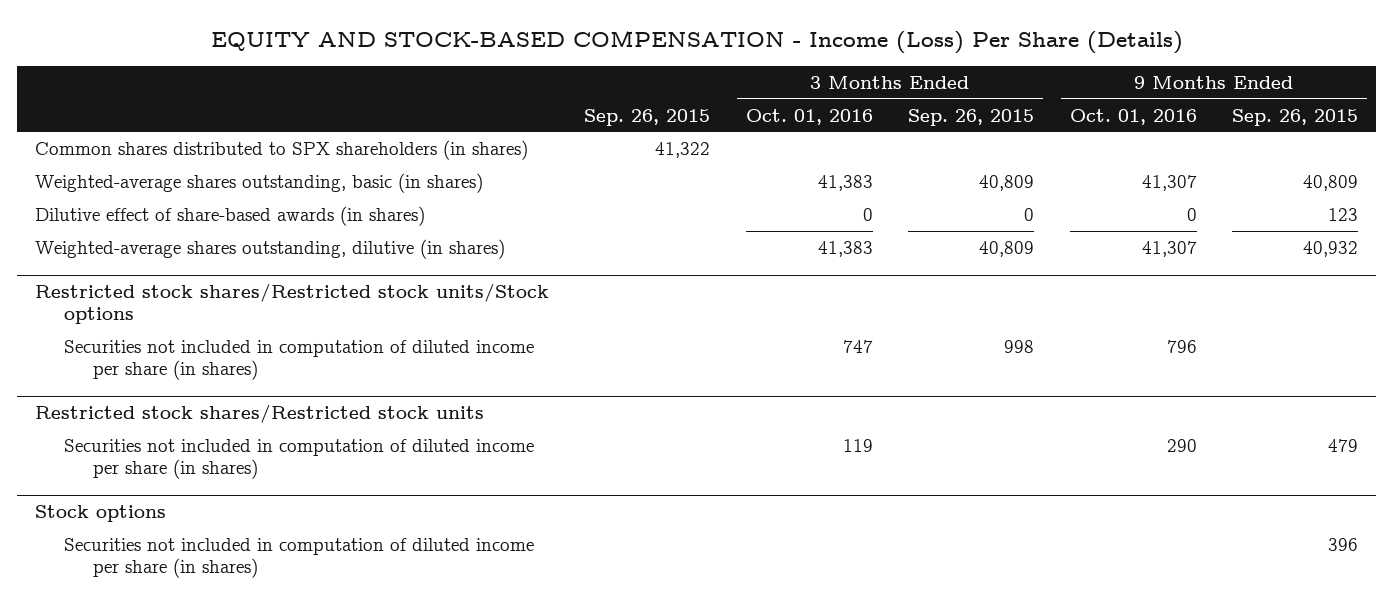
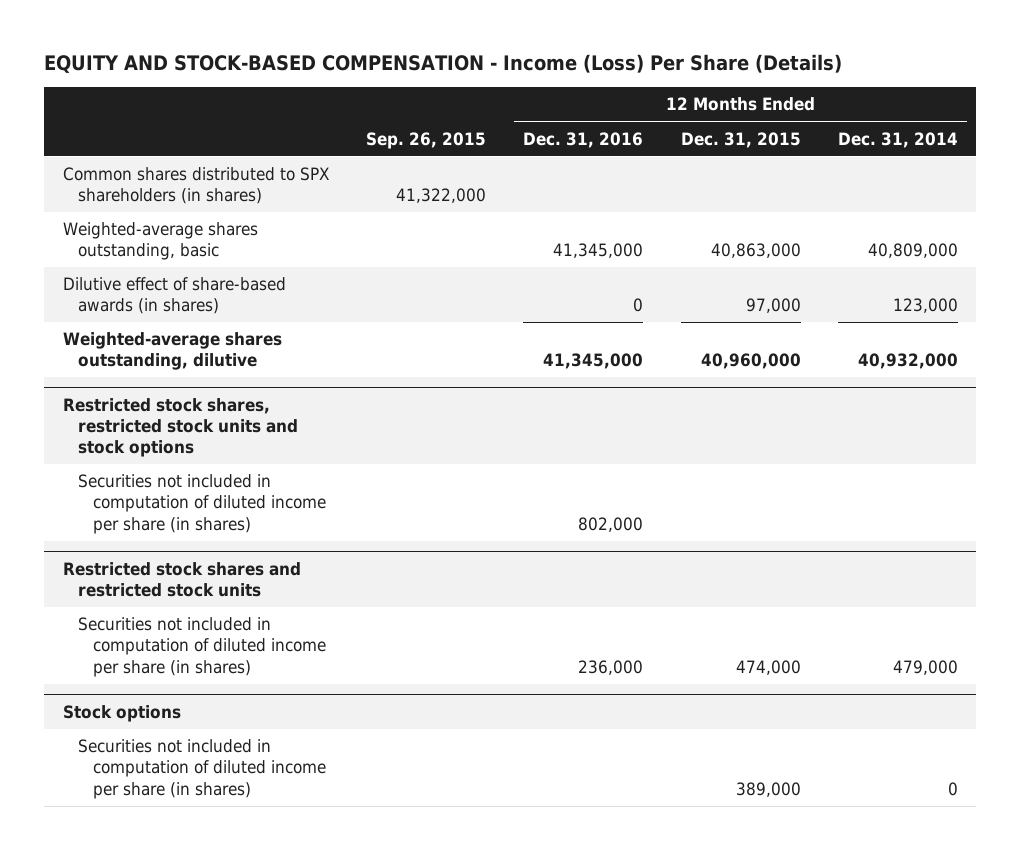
- | Sep. 26, 2015 | 3 Months Ended Oct. 01, 2016 | 3 Months Ended Sep. 26, 2015 | 9 Months Ended Oct. 01, 2016 | 9 Months Ended Sep. 26, 2015
+ | Sep. 26, 2015 | 12 Months Ended Dec. 31, 2016 | 12 Months Ended Dec. 31, 2015 | 12 Months Ended Dec. 31, 2014
- Common shares distributed to SPX shareholders (in shares) | 41,322 | | | |
- Weighted-average shares outstanding, basic (in shares) | | 41,383 | 40,809 | 41,307 | 40,809
+ Common shares distributed to SPX shareholders (in shares) | 41,322,000 | | |
+ Weighted-average shares outstanding, basic | | 41,345,000 | 40,863,000 | 40,809,000
- Weighted-average shares outstanding, dilutive (in shares) | | 41,383 | 40,809 | 41,307 | 40,932
- Restricted stock shares/Restricted stock units/Stock options
+ Weighted-average shares outstanding, dilutive | | 41,345,000 | 40,960,000 | 40,932,000
+ Restricted stock shares, restricted stock units and stock options
- Restricted stock shares/Restricted stock units
+ Restricted stock shares and restricted stock units

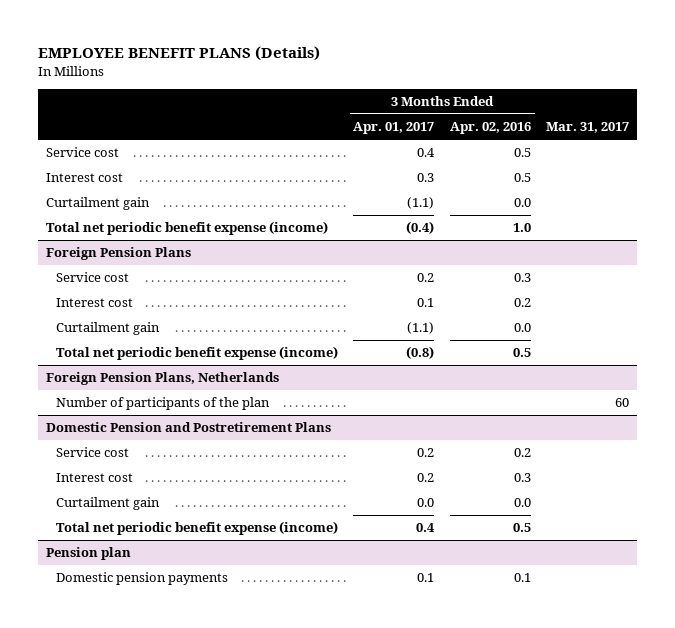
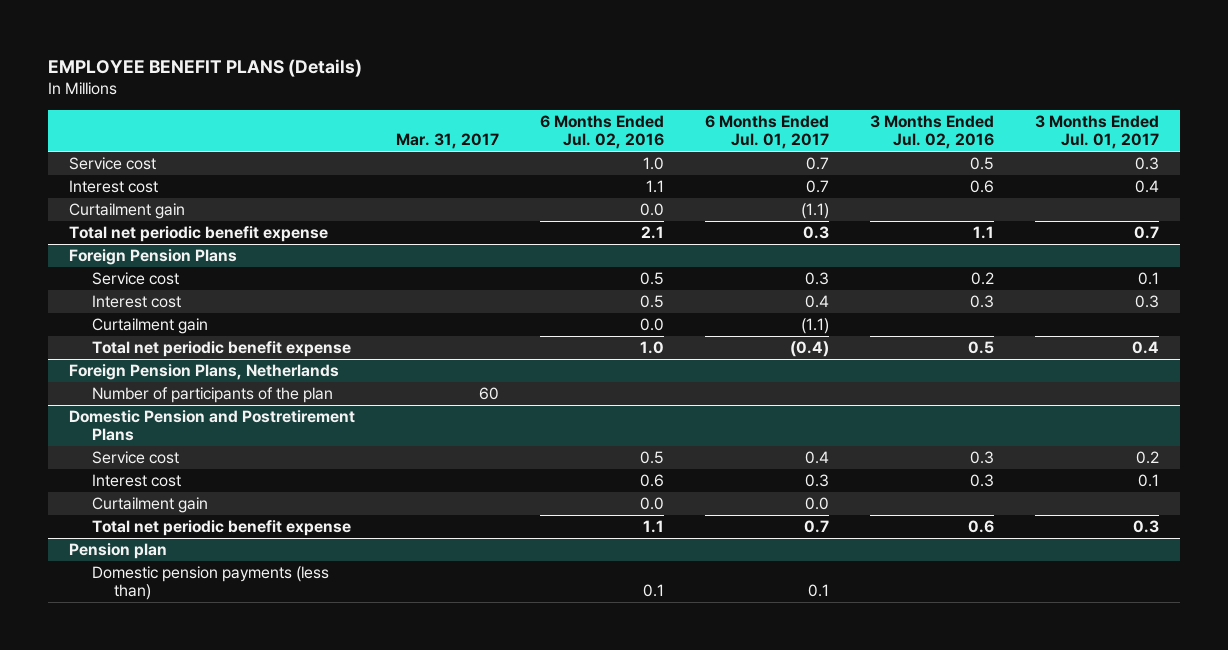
- | 3 Months Ended Apr. 01, 2017 | 3 Months Ended Apr. 02, 2016 | Mar. 31, 2017
+ | Mar. 31, 2017 | 6 Months Ended Jul. 02, 2016 | 6 Months Ended Jul. 01, 2017 | 3 Months Ended Jul. 02, 2016 | 3 Months Ended Jul. 01, 2017
- Total net periodic benefit expense (income) | (0.4) | 1.0 |
+ Total net periodic benefit expense | | 2.1 | 0.3 | 1.1 | 0.7
@ Foreign Pension Plans
- Total net periodic benefit expense (income) | (0.8) | 0.5 |
+ Total net periodic benefit expense | | 1.0 | (0.4) | 0.5 | 0.4
@ Domestic Pension and Postretirement Plans
- Total net periodic benefit expense (income) | 0.4 | 0.5 |
+ Total net periodic benefit expense | | 1.1 | 0.7 | 0.6 | 0.3
@ Pension plan
- Domestic pension payments | 0.1 | 0.1 |
+ Domestic pension payments (less than) | | 0.1 | 0.1 | |

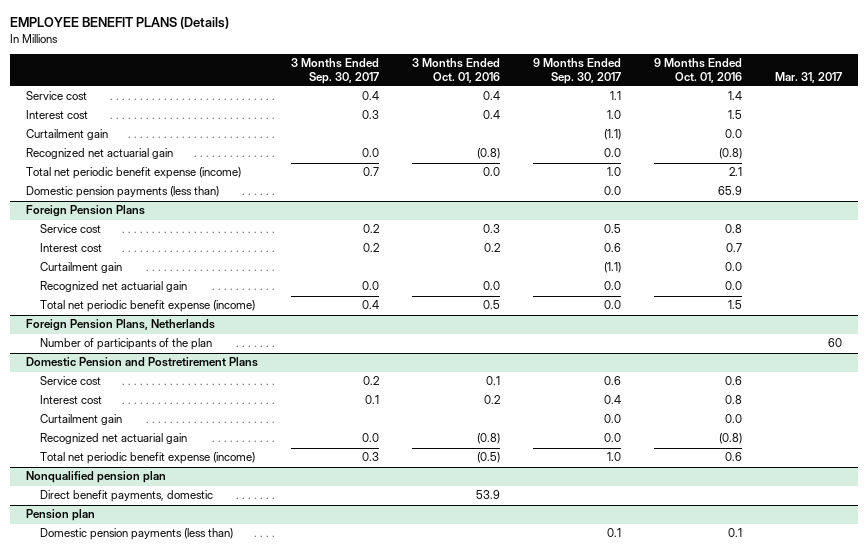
- | Mar. 31, 2017 | 6 Months Ended Jul. 02, 2016 | 6 Months Ended Jul. 01, 2017 | 3 Months Ended Jul. 02, 2016 | 3 Months Ended Jul. 01, 2017
+ | 3 Months Ended Sep. 30, 2017 | 3 Months Ended Oct. 01, 2016 | 9 Months Ended Sep. 30, 2017 | 9 Months Ended Oct. 01, 2016 | Mar. 31, 2017
- Total net periodic benefit expense | | 2.1 | 0.3 | 1.1 | 0.7
+ Recognized net actuarial gain | 0.0 | (0.8) | 0.0 | (0.8) |
+ Total net periodic benefit expense (income) | 0.7 | 0.0 | 1.0 | 2.1 |
+ Domestic pension payments (less than) | | | 0.0 | 65.9 |
@ Foreign Pension Plans
- Total net periodic benefit expense | | 1.0 | (0.4) | 0.5 | 0.4
+ Recognized net actuarial gain | 0.0 | 0.0 | 0.0 | 0.0 |
+ Total net periodic benefit expense (income) | 0.4 | 0.5 | 0.0 | 1.5 |
@ Domestic Pension and Postretirement Plans
- Total net periodic benefit expense | | 1.1 | 0.7 | 0.6 | 0.3
+ Recognized net actuarial gain | 0.0 | (0.8) | 0.0 | (0.8) |
+ Total net periodic benefit expense (income) | 0.3 | (0.5) | 1.0 | 0.6 |
+ Nonqualified pension plan
+ Direct benefit payments, domestic | | 53.9 | | |

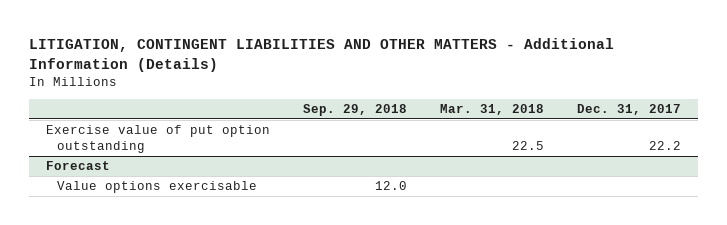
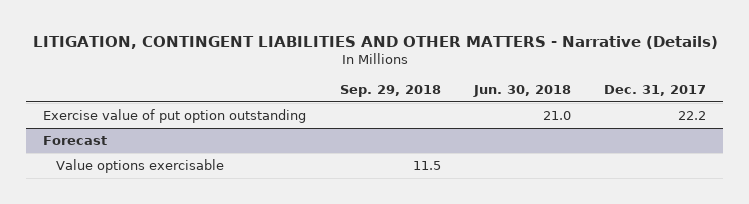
- LITIGATION, CONTINGENT LIABILITIES AND OTHER MATTERS - Additional Information (Details)
+ LITIGATION, CONTINGENT LIABILITIES AND OTHER MATTERS - Narrative (Details)
- | Sep. 29, 2018 | Mar. 31, 2018 | Dec. 31, 2017
+ | Sep. 29, 2018 | Jun. 30, 2018 | Dec. 31, 2017
@ Forecast
- Value options exercisable | 12.0 | |
+ Value options exercisable | 11.5 | |

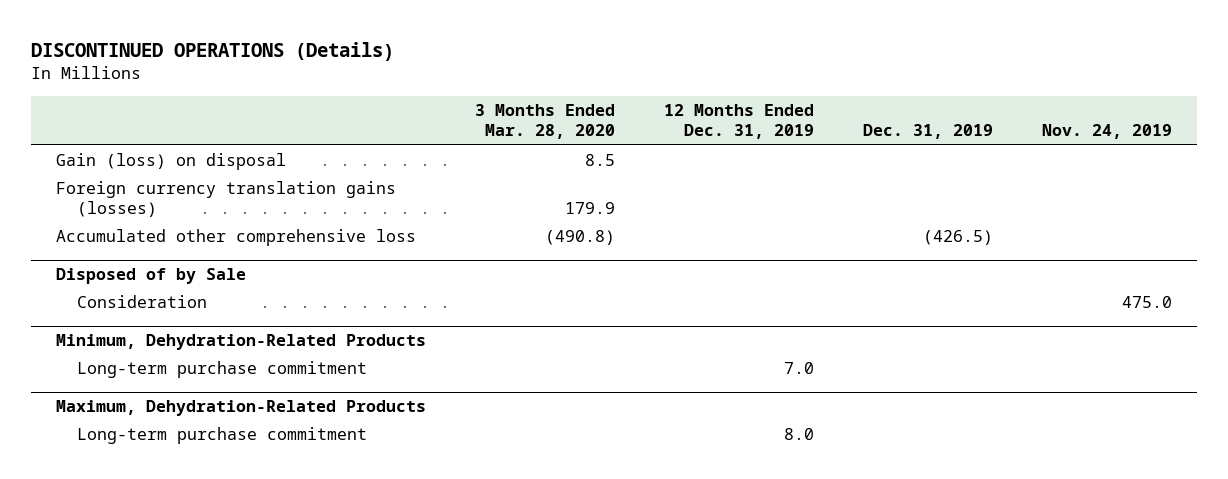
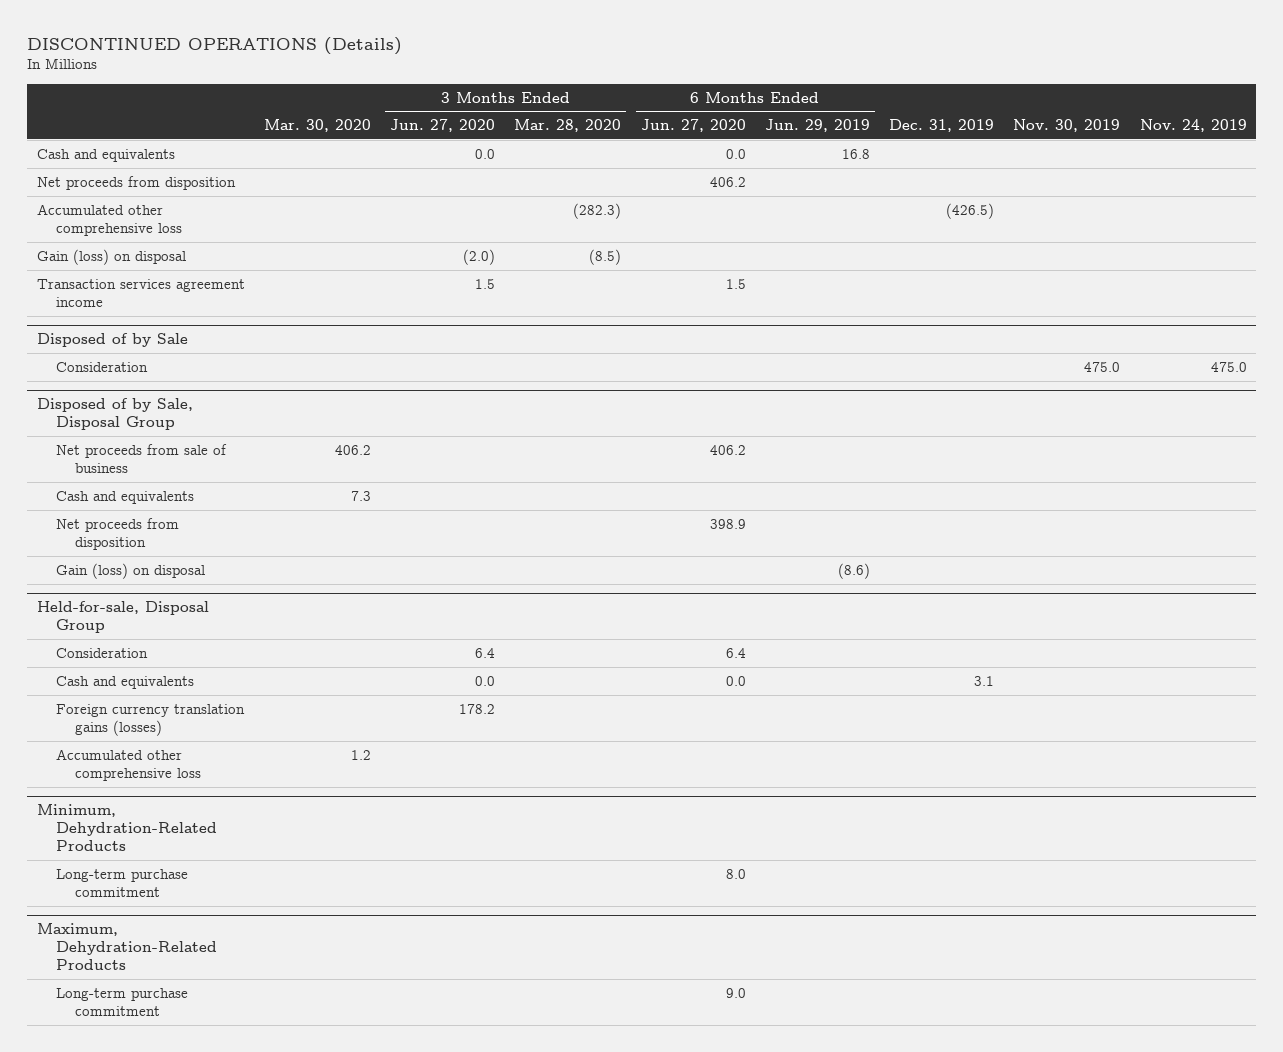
- | 3 Months Ended Mar. 28, 2020 | 12 Months Ended Dec. 31, 2019 | Dec. 31, 2019 | Nov. 24, 2019
+ | Mar. 30, 2020 | 3 Months Ended Jun. 27, 2020 | 3 Months Ended Mar. 28, 2020 | 6 Months Ended Jun. 27, 2020 | 6 Months Ended Jun. 29, 2019 | Dec. 31, 2019 | Nov. 30, 2019 | Nov. 24, 2019
- Gain (loss) on disposal | 8.5 | | |
- Foreign currency translation gains (losses) | 179.9 | | |
- Accumulated other comprehensive loss | (490.8) | | (426.5) |
+ Cash and equivalents | | 0.0 | | 0.0 | 16.8 | | |
+ Net proceeds from disposition | | | | 406.2 | | | |
+ Accumulated other comprehensive loss | | | (282.3) | | | (426.5) | |
+ Gain (loss) on disposal | | (2.0) | (8.5) | | | | |
+ Transaction services agreement income | | 1.5 | | 1.5 | | | |
+ Disposed of by Sale, Disposal Group
+ Net proceeds from sale of business | 406.2 | | | 406.2 | | | |
+ Cash and equivalents | 7.3 | | | | | | |
+ Net proceeds from disposition | | | | 398.9 | | | |
+ Gain (loss) on disposal | | | | | (8.6) | | |
+ Held-for-sale, Disposal Group
+ Consideration | | 6.4 | | 6.4 | | | |
+ Cash and equivalents | | 0.0 | | 0.0 | | 3.1 | |
+ Foreign currency translation gains (losses) | | 178.2 | | | | | |
+ Accumulated other comprehensive loss | 1.2 | | | | | | |

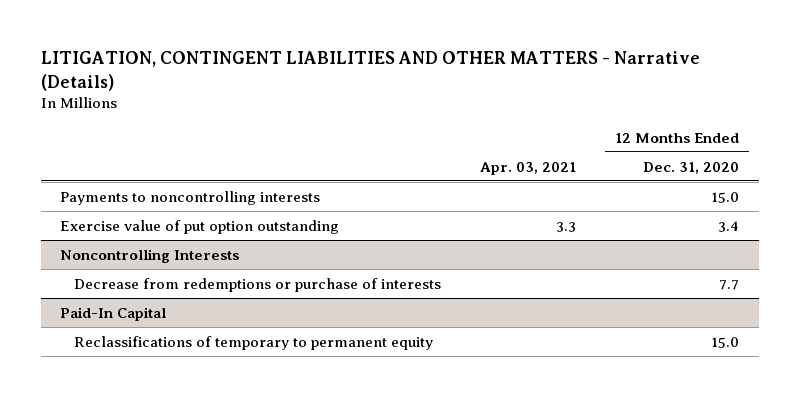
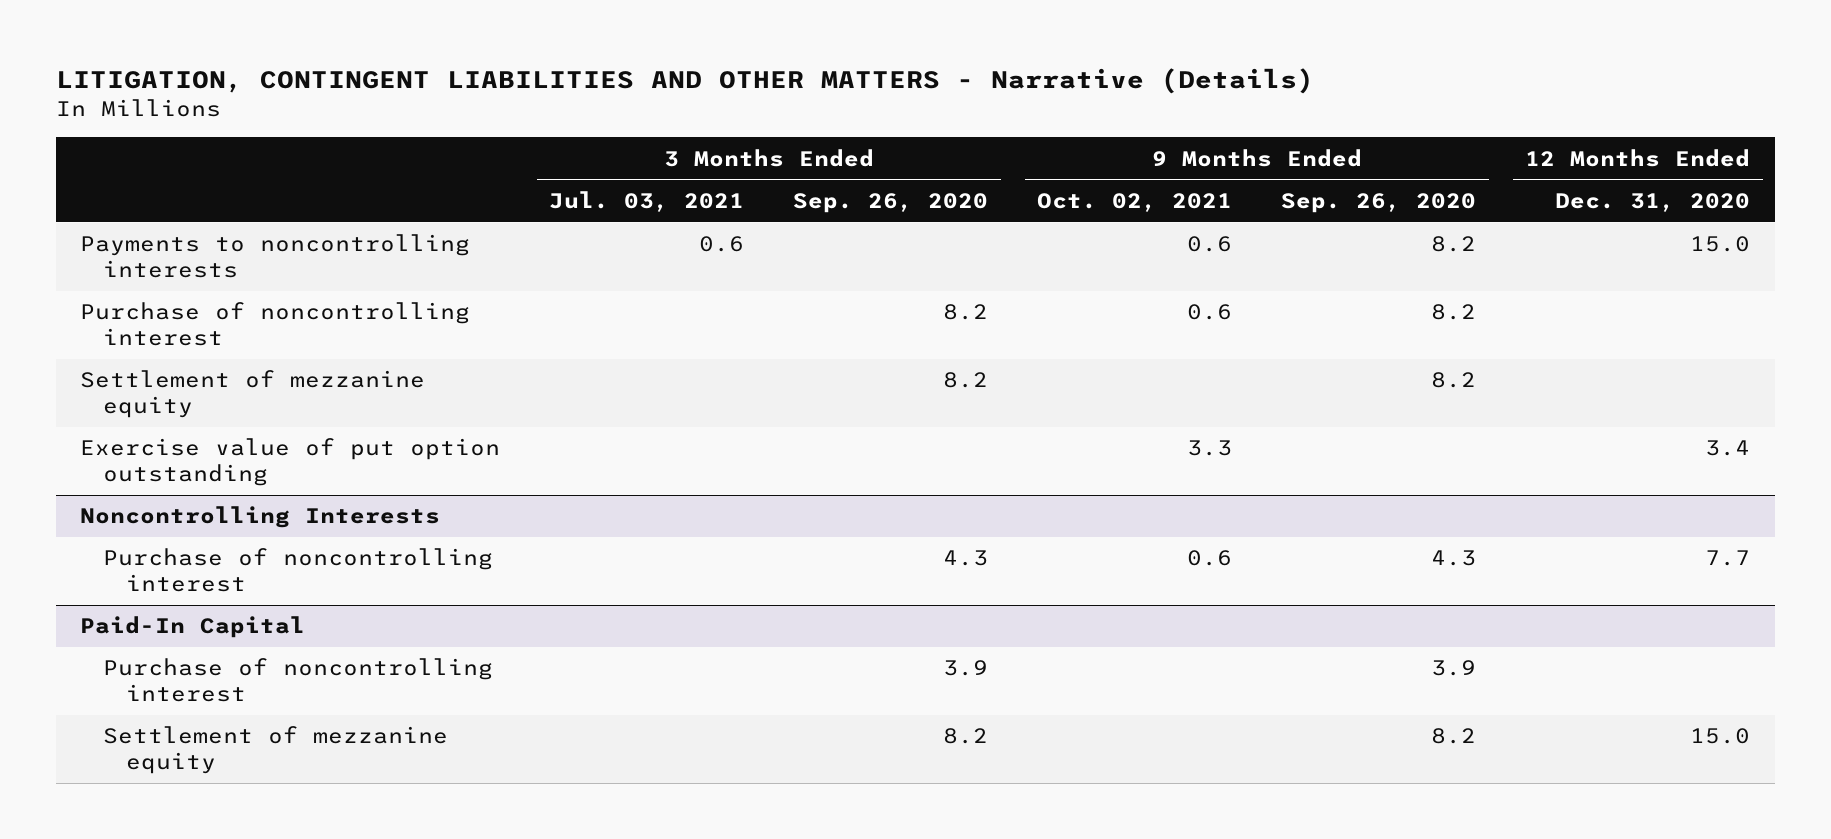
- | Apr. 03, 2021 | 12 Months Ended Dec. 31, 2020
+ | 3 Months Ended Jul. 03, 2021 | 3 Months Ended Sep. 26, 2020 | 9 Months Ended Oct. 02, 2021 | 9 Months Ended Sep. 26, 2020 | 12 Months Ended Dec. 31, 2020
+ Purchase of noncontrolling interest | | 8.2 | 0.6 | 8.2 |
+ Settlement of mezzanine equity | | 8.2 | | 8.2 |
@ Noncontrolling Interests
- Decrease from redemptions or purchase of interests | | 7.7
+ Purchase of noncontrolling interest | | 4.3 | 0.6 | 4.3 | 7.7
@ Paid-In Capital
- Reclassifications of temporary to permanent equity | | 15.0
+ Purchase of noncontrolling interest | | 3.9 | | 3.9 |
+ Settlement of mezzanine equity | | 8.2 | | 8.2 | 15.0

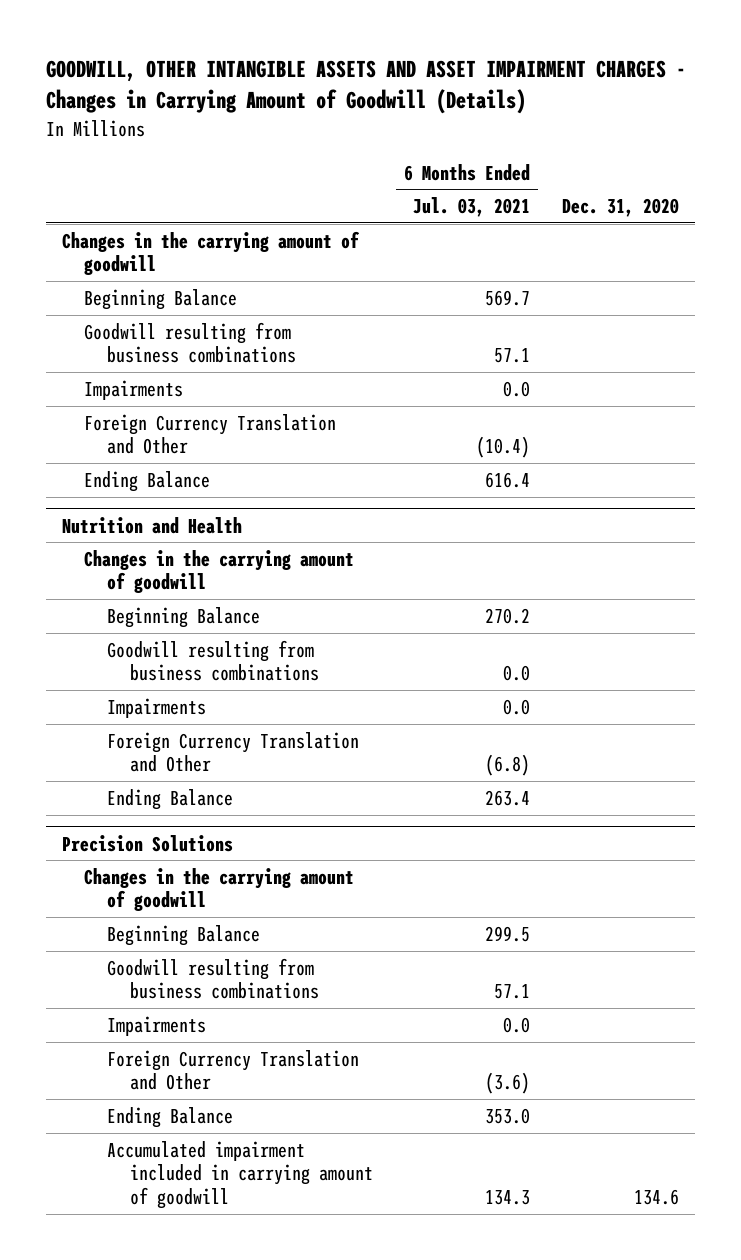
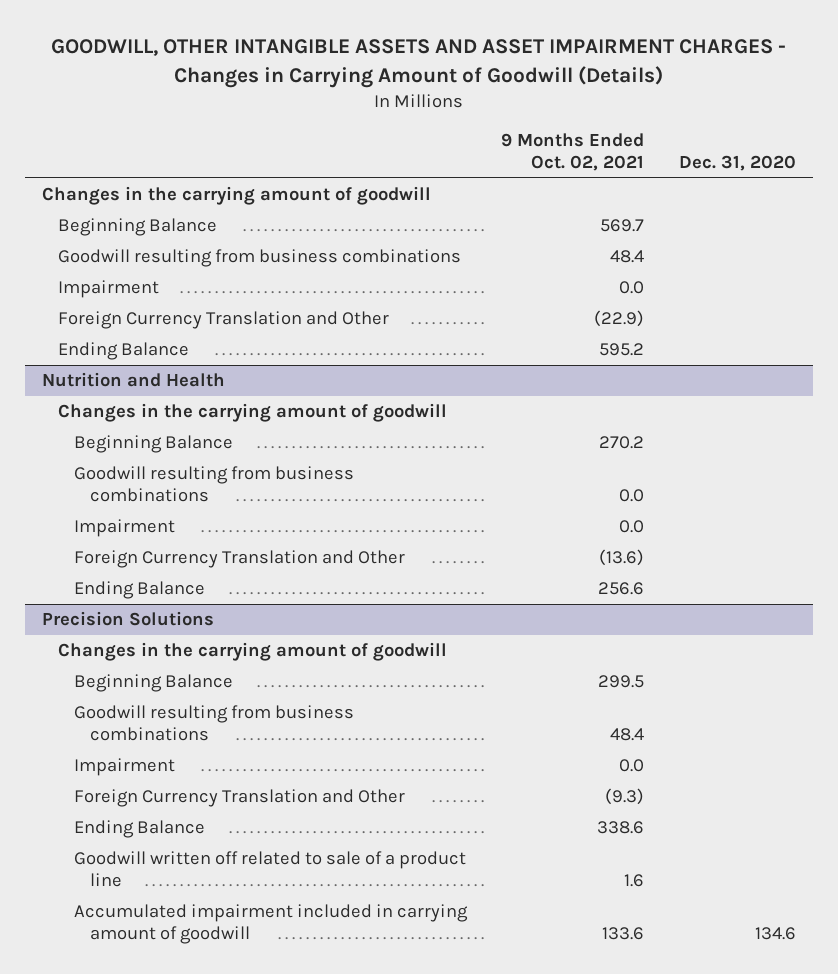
- | 6 Months Ended Jul. 03, 2021 | Dec. 31, 2020
+ | 9 Months Ended Oct. 02, 2021 | Dec. 31, 2020
- Impairments | 0.0 |
+ Impairment | 0.0 |
@ Nutrition and Health
- Impairments | 0.0 |
+ Impairment | 0.0 |
@ Precision Solutions
- Impairments | 0.0 |
+ Impairment | 0.0 |
+ Goodwill written off related to sale of a product line | 1.6 |

